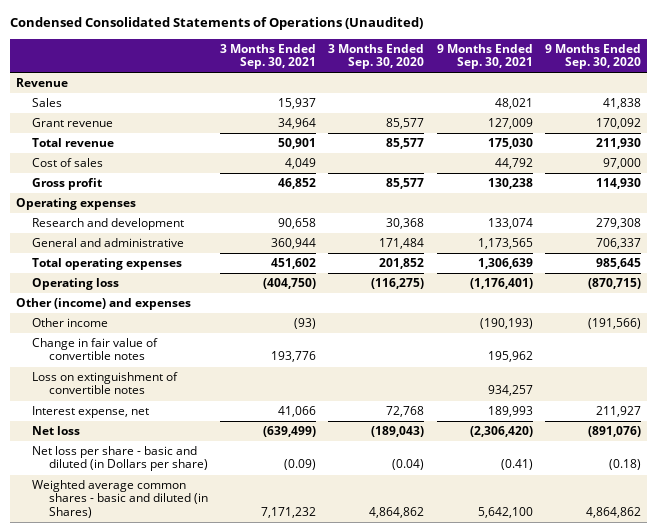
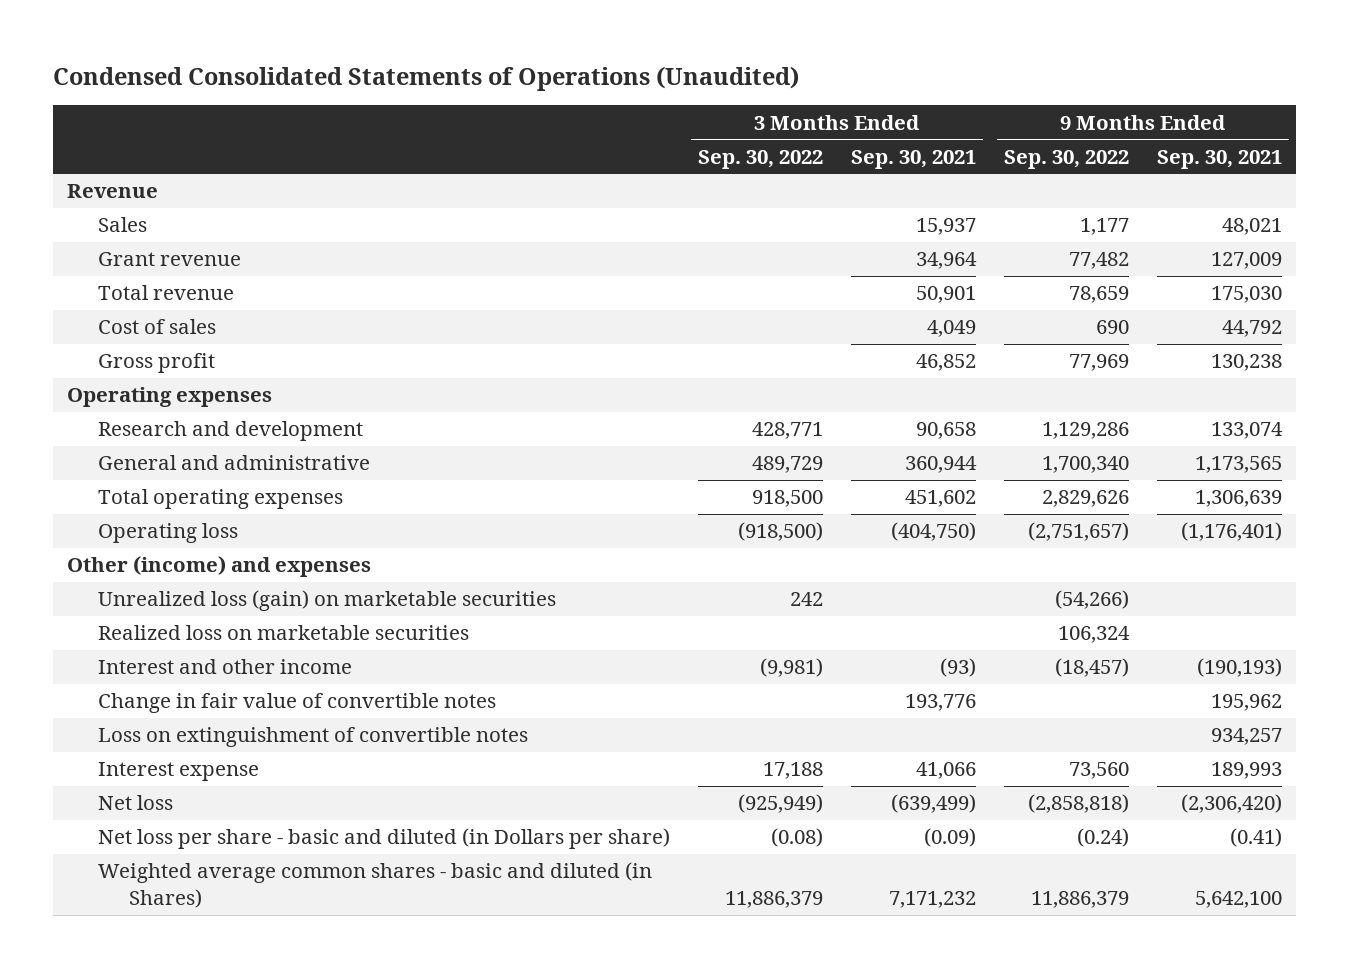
- | 3 Months Ended Sep. 30, 2021 | 3 Months Ended Sep. 30, 2020 | 9 Months Ended Sep. 30, 2021 | 9 Months Ended Sep. 30, 2020
+ | 3 Months Ended Sep. 30, 2022 | 3 Months Ended Sep. 30, 2021 | 9 Months Ended Sep. 30, 2022 | 9 Months Ended Sep. 30, 2021
- Other income | (93) | | (190,193) | (191,566)
+ Unrealized loss (gain) on marketable securities | 242 | | (54,266) |
+ Realized loss on marketable securities | | | 106,324 |
+ Interest and other income | (9,981) | (93) | (18,457) | (190,193)
- Interest expense, net | 41,066 | 72,768 | 189,993 | 211,927
+ Interest expense | 17,188 | 41,066 | 73,560 | 189,993

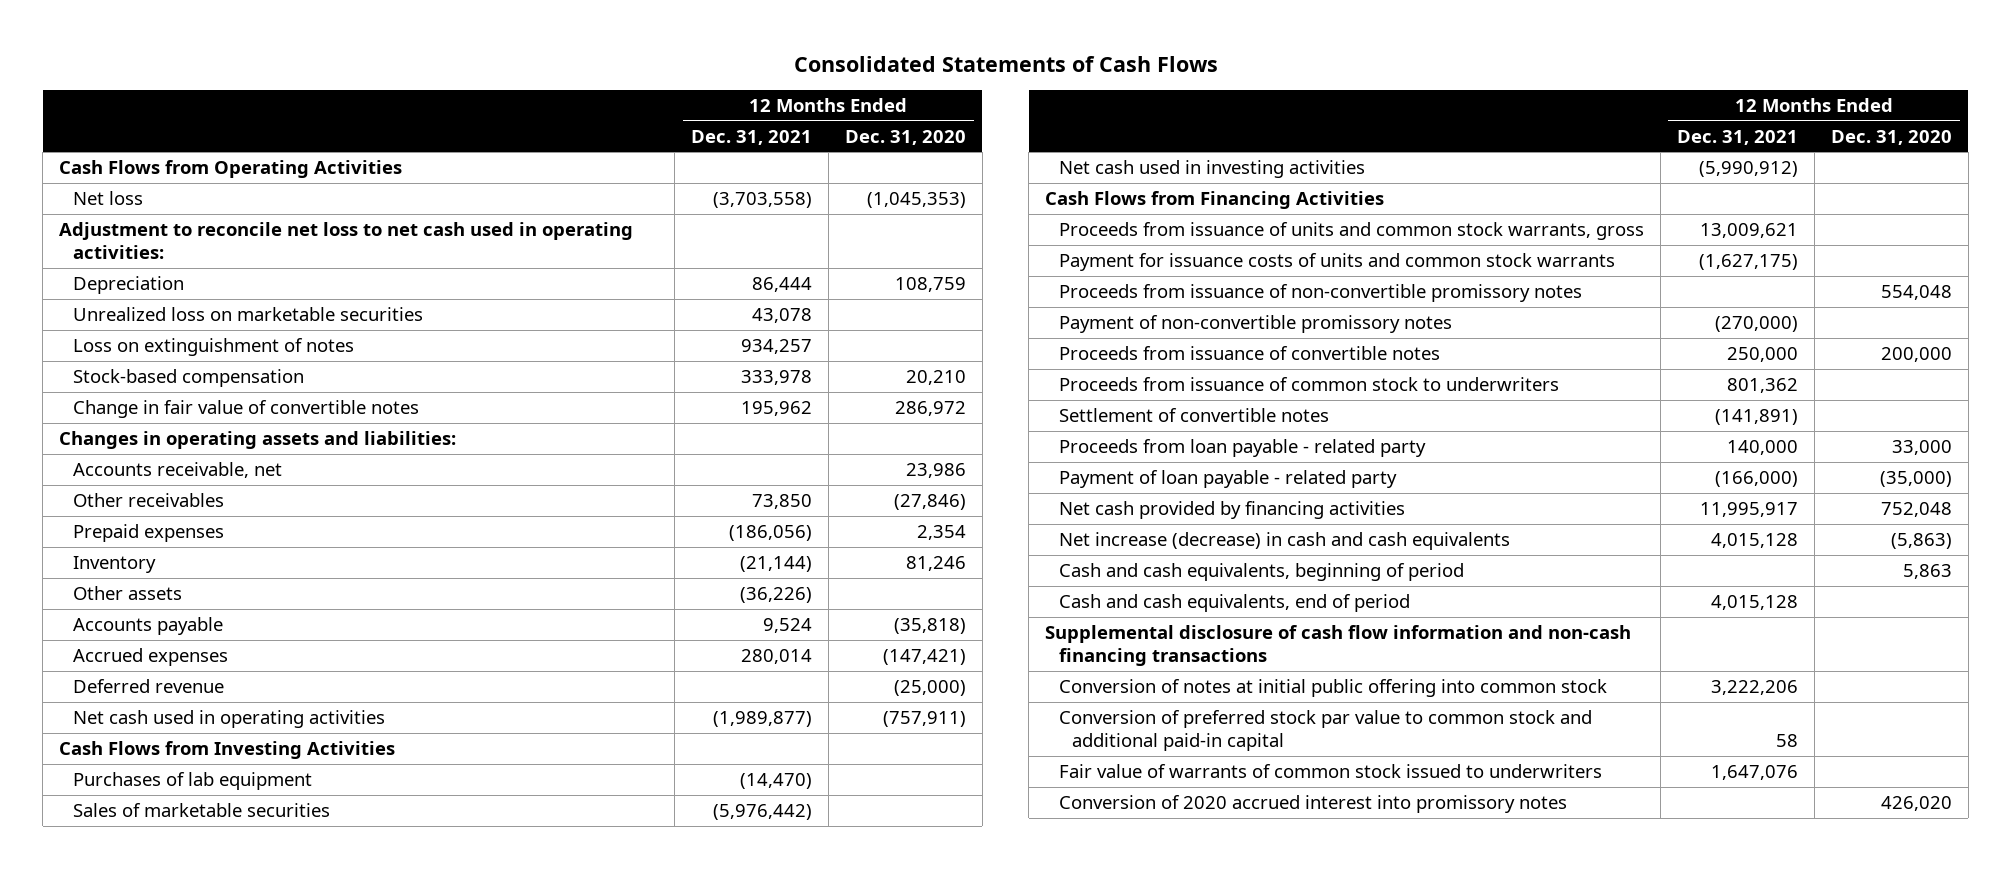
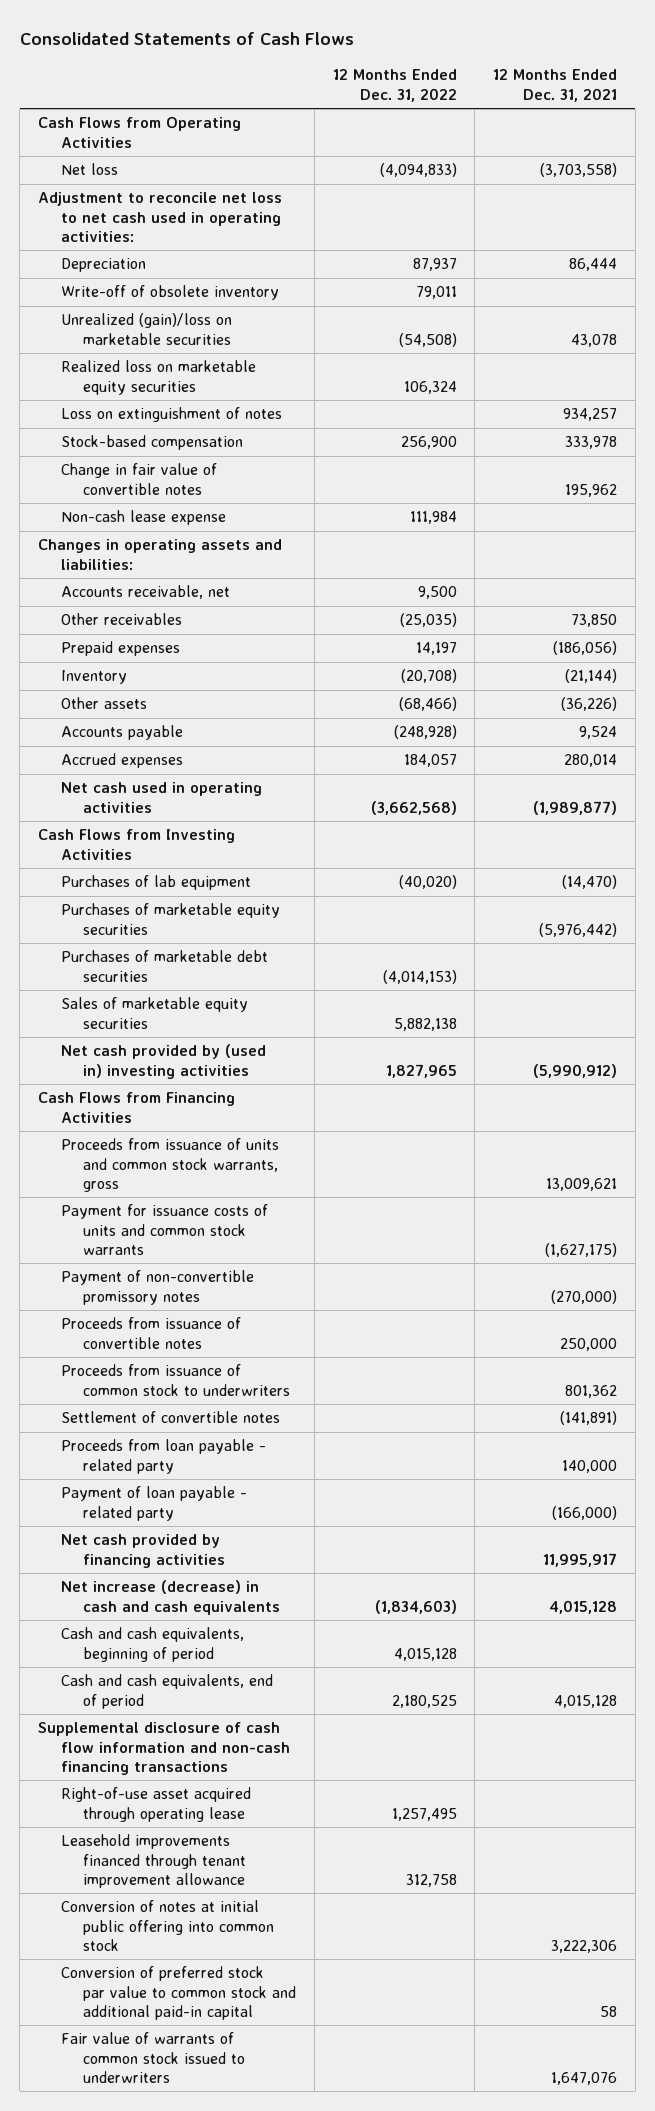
- | 12 Months Ended Dec. 31, 2021 | 12 Months Ended Dec. 31, 2020
+ | 12 Months Ended Dec. 31, 2022 | 12 Months Ended Dec. 31, 2021
- Unrealized loss on marketable securities | 43,078 |
+ Write-off of obsolete inventory | 79,011 |
+ Unrealized (gain)/loss on marketable securities | (54,508) | 43,078
+ Realized loss on marketable equity securities | 106,324 |
+ Non-cash lease expense | 111,984 |
- Deferred revenue | | (25,000)
- Sales of marketable securities | (5,976,442) |
- Net cash used in investing activities | (5,990,912) |
+ Purchases of marketable equity securities | | (5,976,442)
+ Purchases of marketable debt securities | (4,014,153) |
+ Sales of marketable equity securities | 5,882,138 |
+ Net cash provided by (used in) investing activities | 1,827,965 | (5,990,912)
- Proceeds from issuance of non-convertible promissory notes | | 554,048
- Conversion of notes at initial public offering into common stock | 3,222,206 |
+ Right-of-use asset acquired through operating lease | 1,257,495 |
+ Leasehold improvements financed through tenant improvement allowance | 312,758 |
+ Conversion of notes at initial public offering into common stock | | 3,222,306
- Conversion of 2020 accrued interest into promissory notes | | 426,020

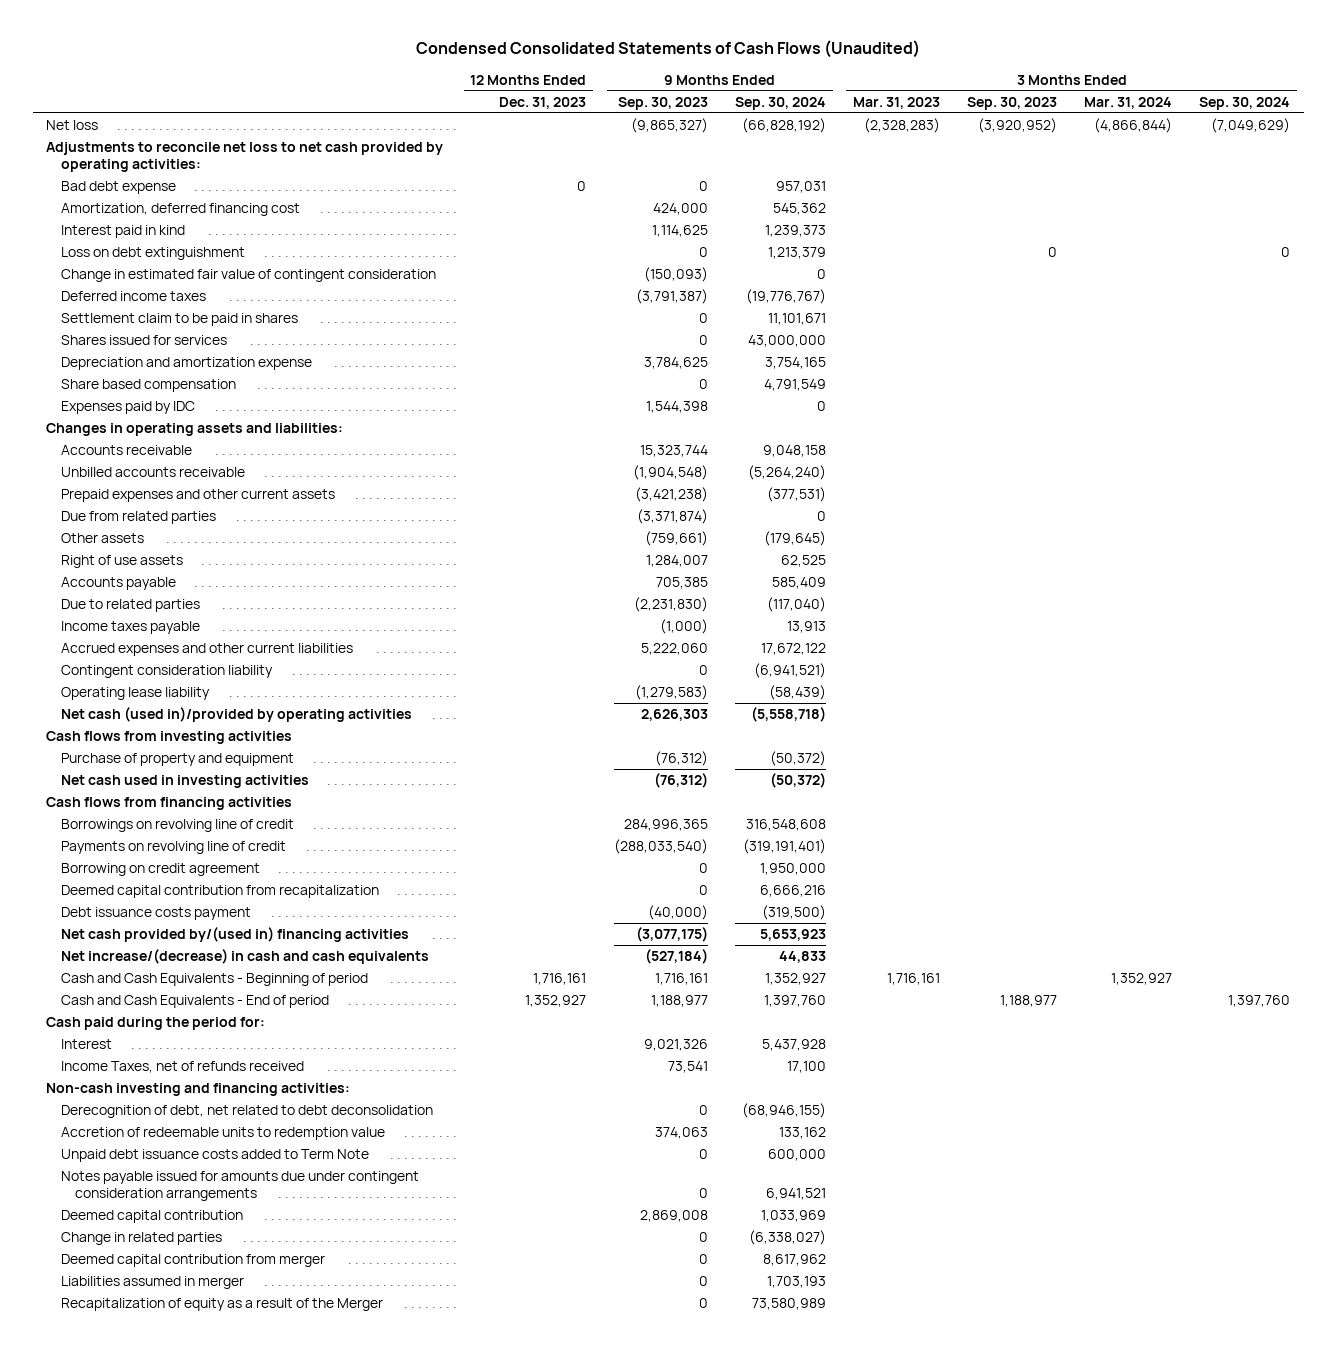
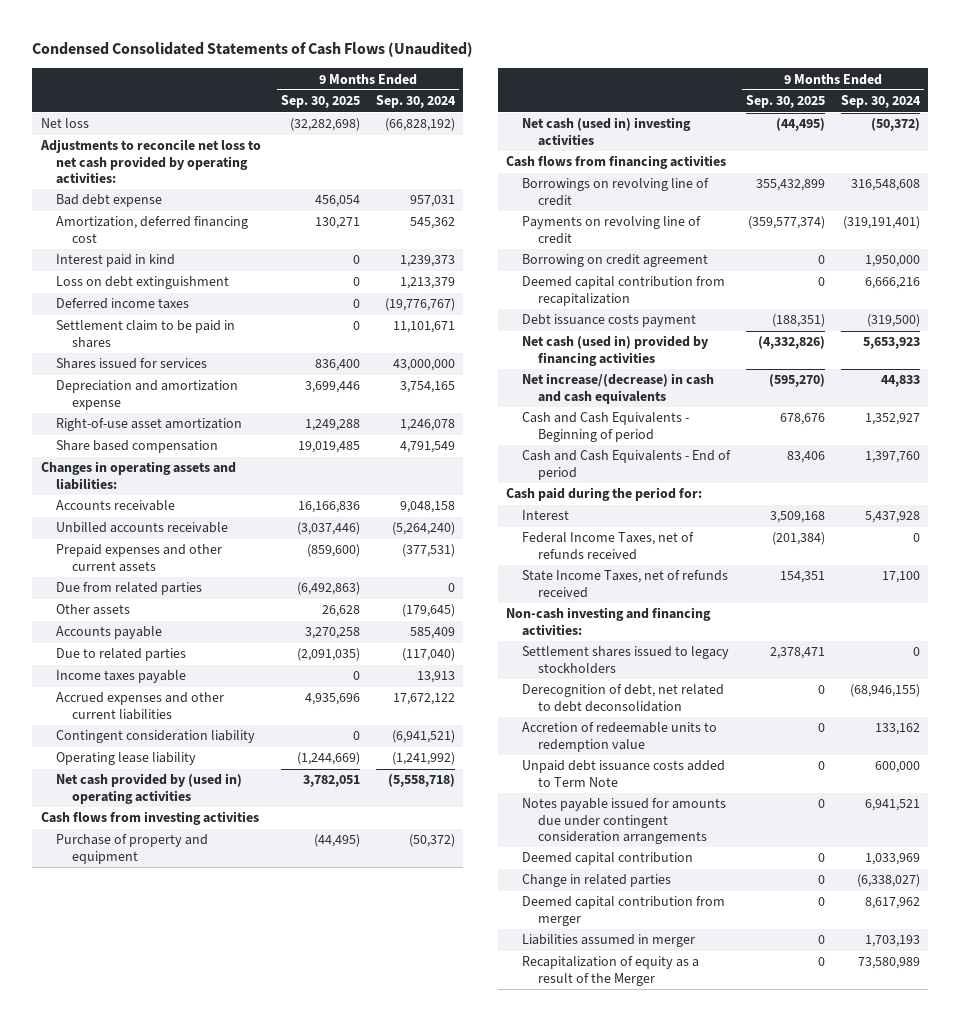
- | 12 Months Ended Dec. 31, 2023 | 9 Months Ended Sep. 30, 2023 | 9 Months Ended Sep. 30, 2024 | 3 Months Ended Mar. 31, 2023 | 3 Months Ended Sep. 30, 2023 | 3 Months Ended Mar. 31, 2024 | 3 Months Ended Sep. 30, 2024
+ | 9 Months Ended Sep. 30, 2025 | 9 Months Ended Sep. 30, 2024
- Change in estimated fair value of contingent consideration | | (150,093) | 0 | | | |
+ Right-of-use asset amortization | 1,249,288 | 1,246,078
- Expenses paid by IDC | | 1,544,398 | 0 | | | |
- Right of use assets | | 1,284,007 | 62,525 | | | |
- Operating lease liability | | (1,279,583) | (58,439) | | | |
- Net cash (used in)/provided by operating activities | | 2,626,303 | (5,558,718) | | | |
+ Operating lease liability | (1,244,669) | (1,241,992)
+ Net cash provided by (used in) operating activities | 3,782,051 | (5,558,718)
- Net cash used in investing activities | | (76,312) | (50,372) | | | |
+ Net cash (used in) investing activities | (44,495) | (50,372)
- Net cash provided by/(used in) financing activities | | (3,077,175) | 5,653,923 | | | |
+ Net cash (used in) provided by financing activities | (4,332,826) | 5,653,923
- Income Taxes, net of refunds received | | 73,541 | 17,100 | | | |
+ Federal Income Taxes, net of refunds received | (201,384) | 0
+ State Income Taxes, net of refunds received | 154,351 | 17,100
+ Settlement shares issued to legacy stockholders | 2,378,471 | 0

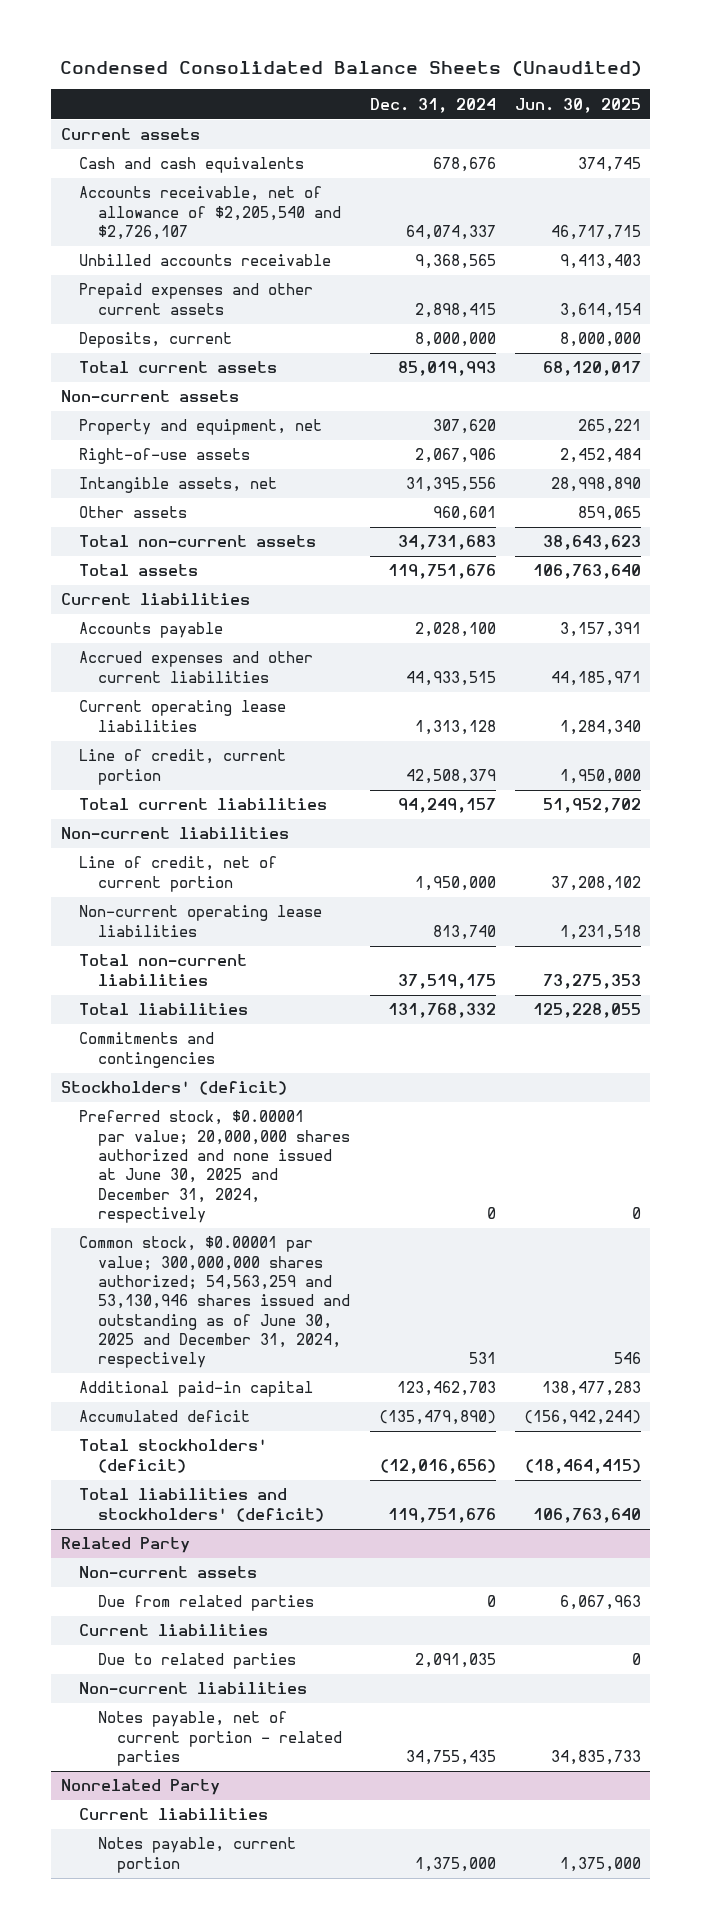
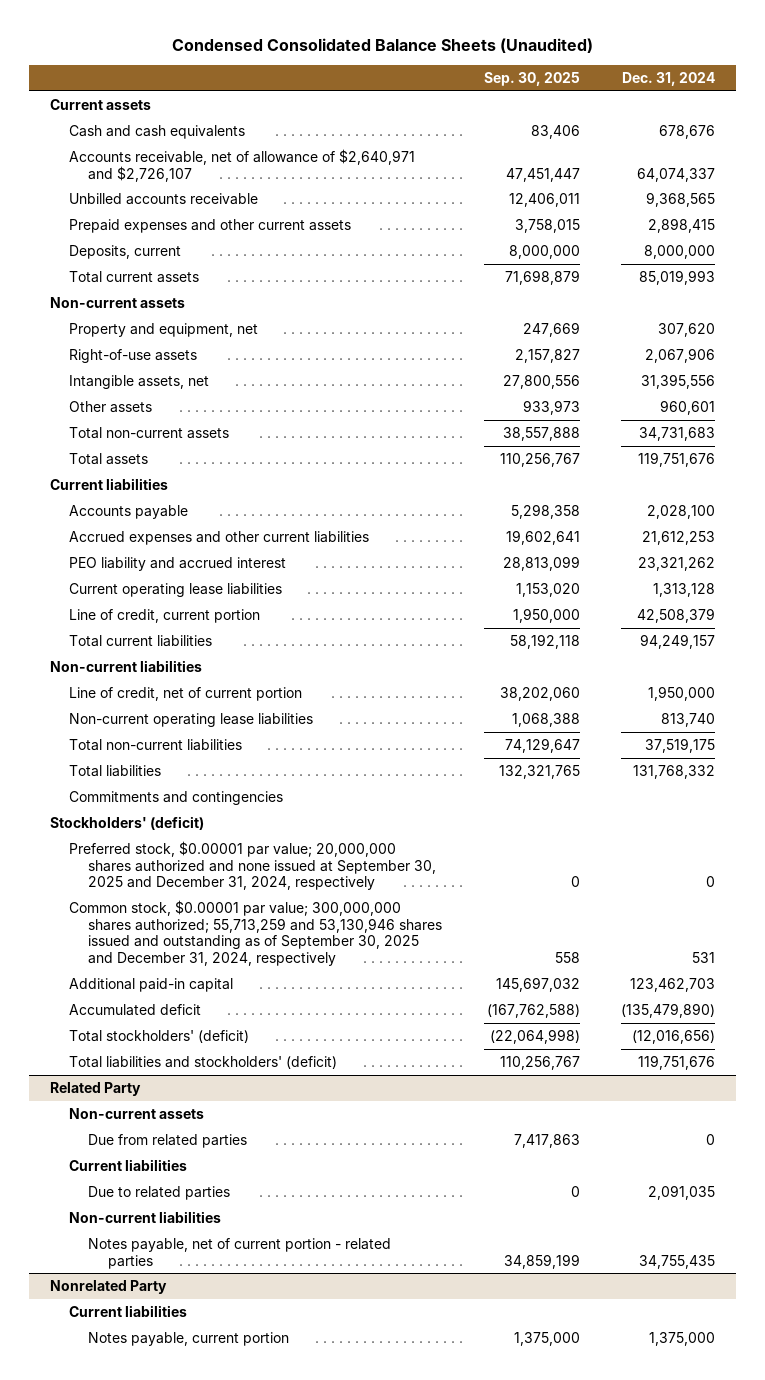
- | Dec. 31, 2024 | Jun. 30, 2025
+ | Sep. 30, 2025 | Dec. 31, 2024
- Accounts receivable, net of allowance of $2,205,540 and $2,726,107 | 64,074,337 | 46,717,715
+ Accounts receivable, net of allowance of $2,640,971 and $2,726,107 | 47,451,447 | 64,074,337
- Accrued expenses and other current liabilities | 44,933,515 | 44,185,971
+ Accrued expenses and other current liabilities | 19,602,641 | 21,612,253
+ PEO liability and accrued interest | 28,813,099 | 23,321,262
- Preferred stock, $0.00001 par value; 20,000,000 shares authorized and none issued at June 30, 2025 and December 31, 2024, respectively | 0 | 0
- Common stock, $0.00001 par value; 300,000,000 shares authorized; 54,563,259 and 53,130,946 shares issued and outstanding as of June 30, 2025 and December 31, 2024, respectively | 531 | 546
+ Preferred stock, $0.00001 par value; 20,000,000 shares authorized and none issued at September 30, 2025 and December 31, 2024, respectively | 0 | 0
+ Common stock, $0.00001 par value; 300,000,000 shares authorized; 55,713,259 and 53,130,946 shares issued and outstanding as of September 30, 2025 and December 31, 2024, respectively | 558 | 531

